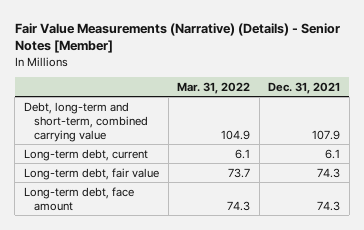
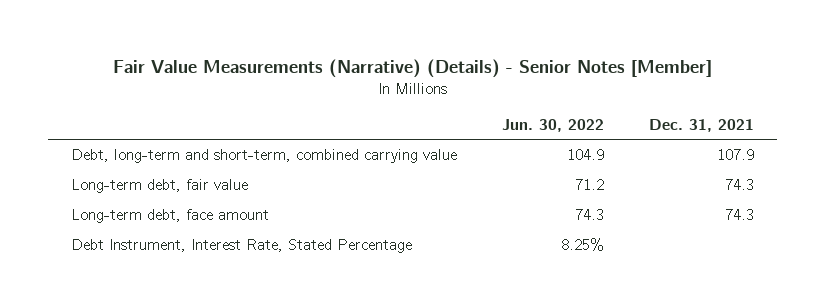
- | Mar. 31, 2022 | Dec. 31, 2021
+ | Jun. 30, 2022 | Dec. 31, 2021
- Long-term debt, current | 6.1 | 6.1
+ Debt Instrument, Interest Rate, Stated Percentage | 8.25% |

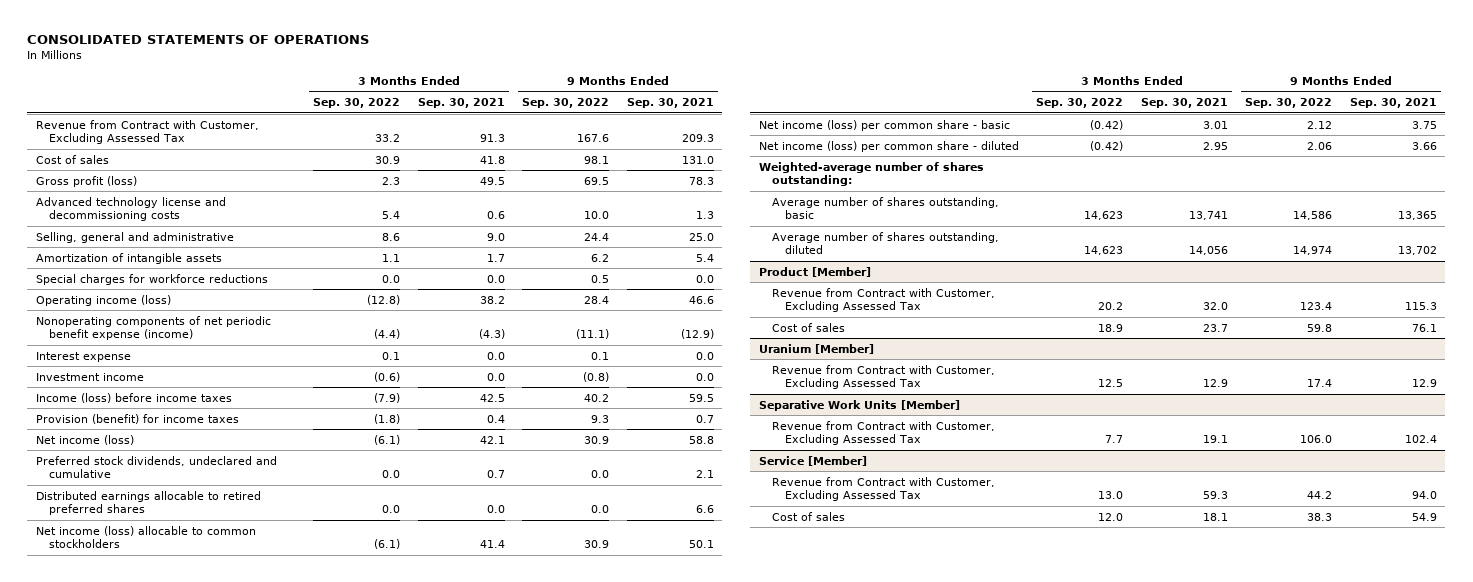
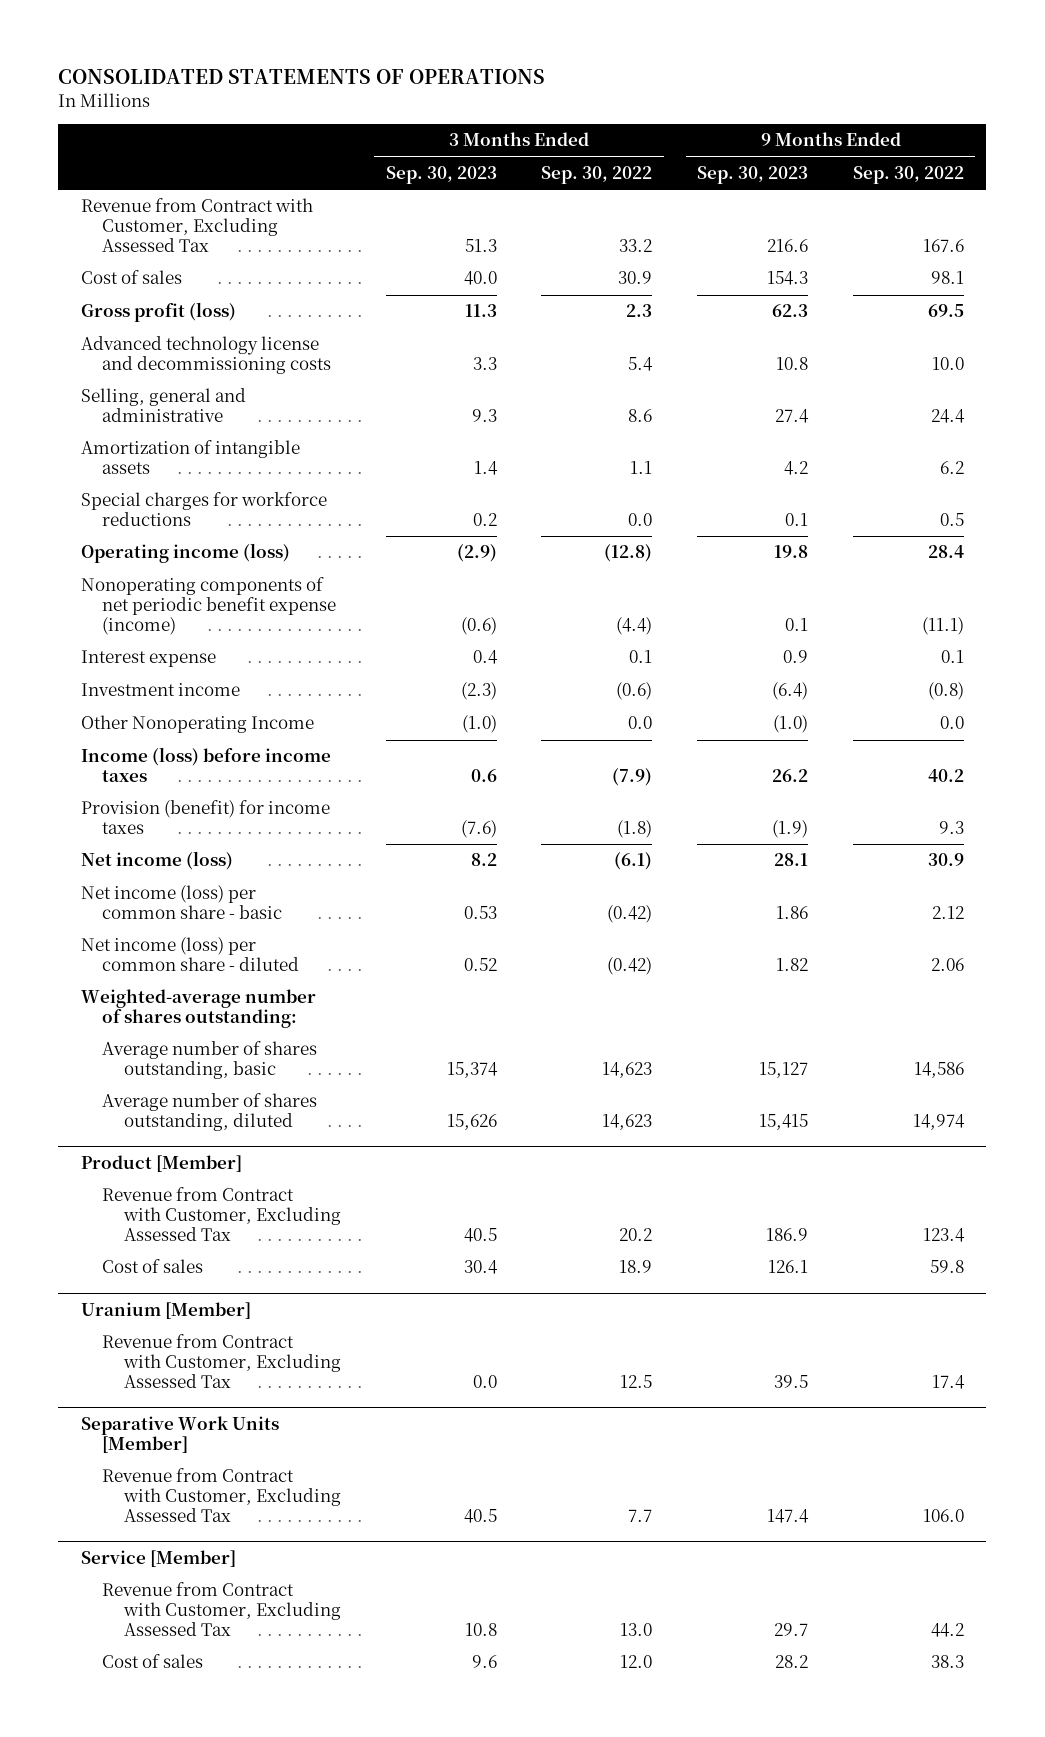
- | 3 Months Ended Sep. 30, 2022 | 3 Months Ended Sep. 30, 2021 | 9 Months Ended Sep. 30, 2022 | 9 Months Ended Sep. 30, 2021
+ | 3 Months Ended Sep. 30, 2023 | 3 Months Ended Sep. 30, 2022 | 9 Months Ended Sep. 30, 2023 | 9 Months Ended Sep. 30, 2022
+ Other Nonoperating Income | (1.0) | 0.0 | (1.0) | 0.0
- Preferred stock dividends, undeclared and cumulative | 0.0 | 0.7 | 0.0 | 2.1
- Distributed earnings allocable to retired preferred shares | 0.0 | 0.0 | 0.0 | 6.6
- Net income (loss) allocable to common stockholders | (6.1) | 41.4 | 30.9 | 50.1

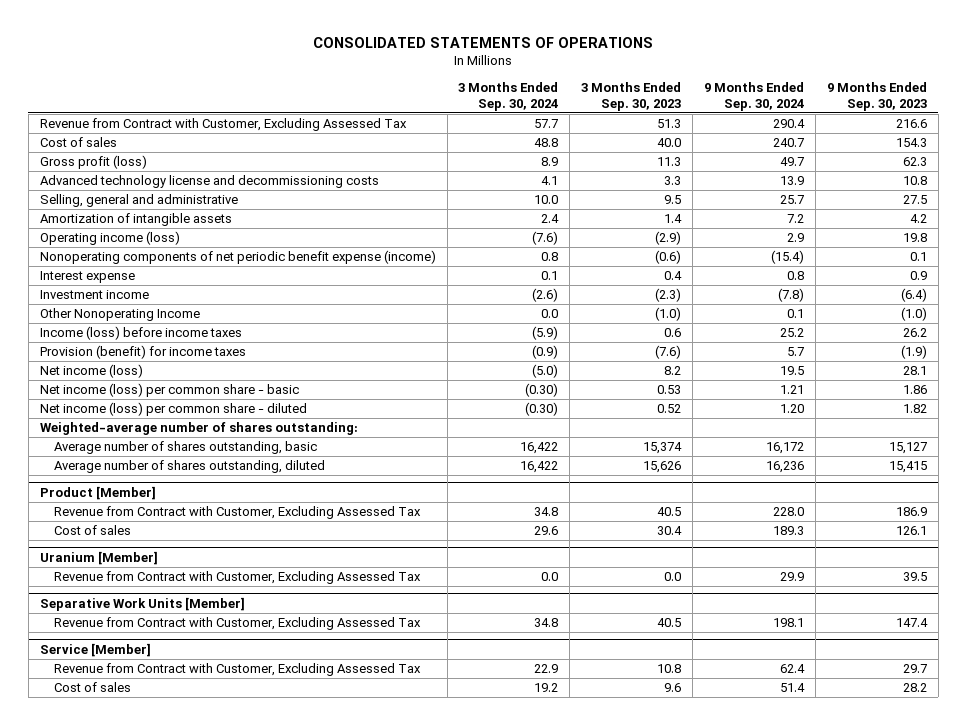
- | 3 Months Ended Sep. 30, 2023 | 3 Months Ended Sep. 30, 2022 | 9 Months Ended Sep. 30, 2023 | 9 Months Ended Sep. 30, 2022
+ | 3 Months Ended Sep. 30, 2024 | 3 Months Ended Sep. 30, 2023 | 9 Months Ended Sep. 30, 2024 | 9 Months Ended Sep. 30, 2023
- Selling, general and administrative | 9.3 | 8.6 | 27.4 | 24.4
+ Selling, general and administrative | 10.0 | 9.5 | 25.7 | 27.5
- Special charges for workforce reductions | 0.2 | 0.0 | 0.1 | 0.5

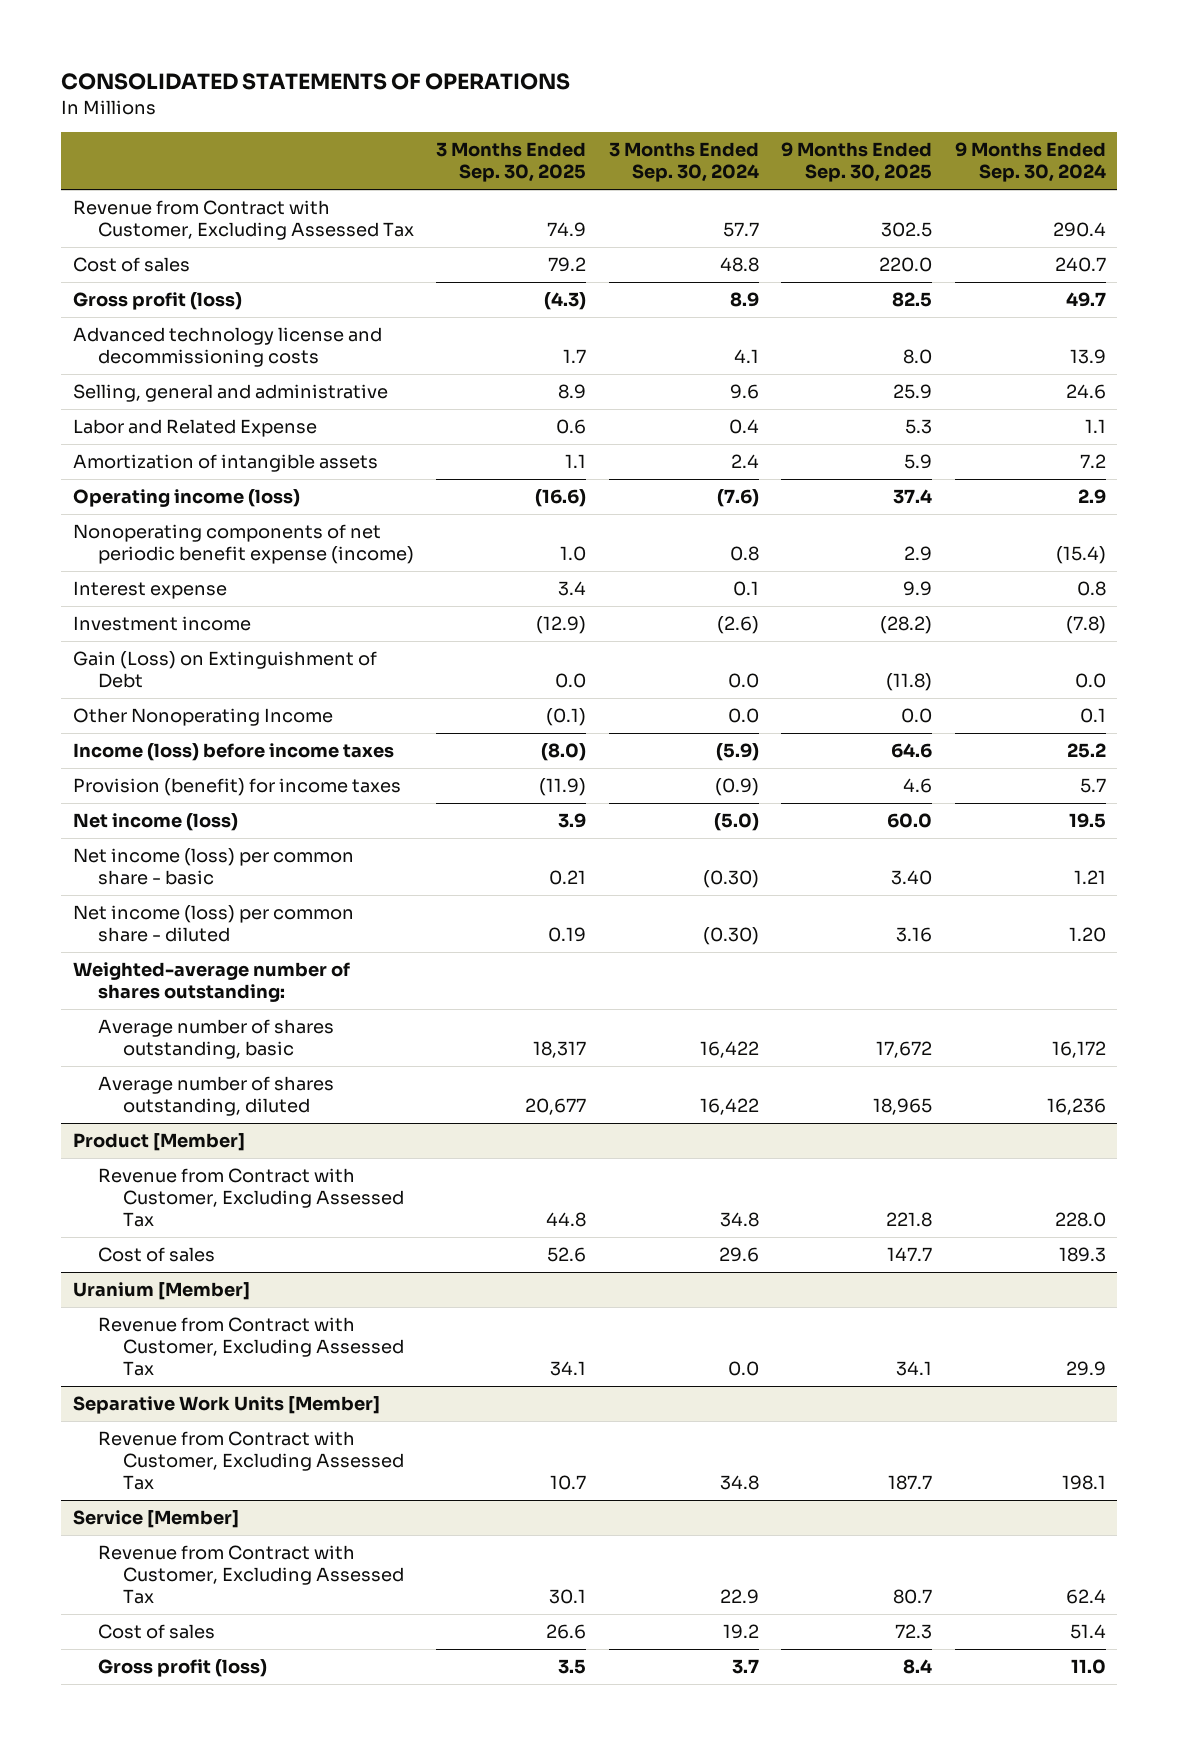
- | 3 Months Ended Sep. 30, 2024 | 3 Months Ended Sep. 30, 2023 | 9 Months Ended Sep. 30, 2024 | 9 Months Ended Sep. 30, 2023
+ | 3 Months Ended Sep. 30, 2025 | 3 Months Ended Sep. 30, 2024 | 9 Months Ended Sep. 30, 2025 | 9 Months Ended Sep. 30, 2024
- Selling, general and administrative | 10.0 | 9.5 | 25.7 | 27.5
+ Selling, general and administrative | 8.9 | 9.6 | 25.9 | 24.6
+ Labor and Related Expense | 0.6 | 0.4 | 5.3 | 1.1
+ Gain (Loss) on Extinguishment of Debt | 0.0 | 0.0 | (11.8) | 0.0
@ Service [Member]
+ Gross profit (loss) | 3.5 | 3.7 | 8.4 | 11.0

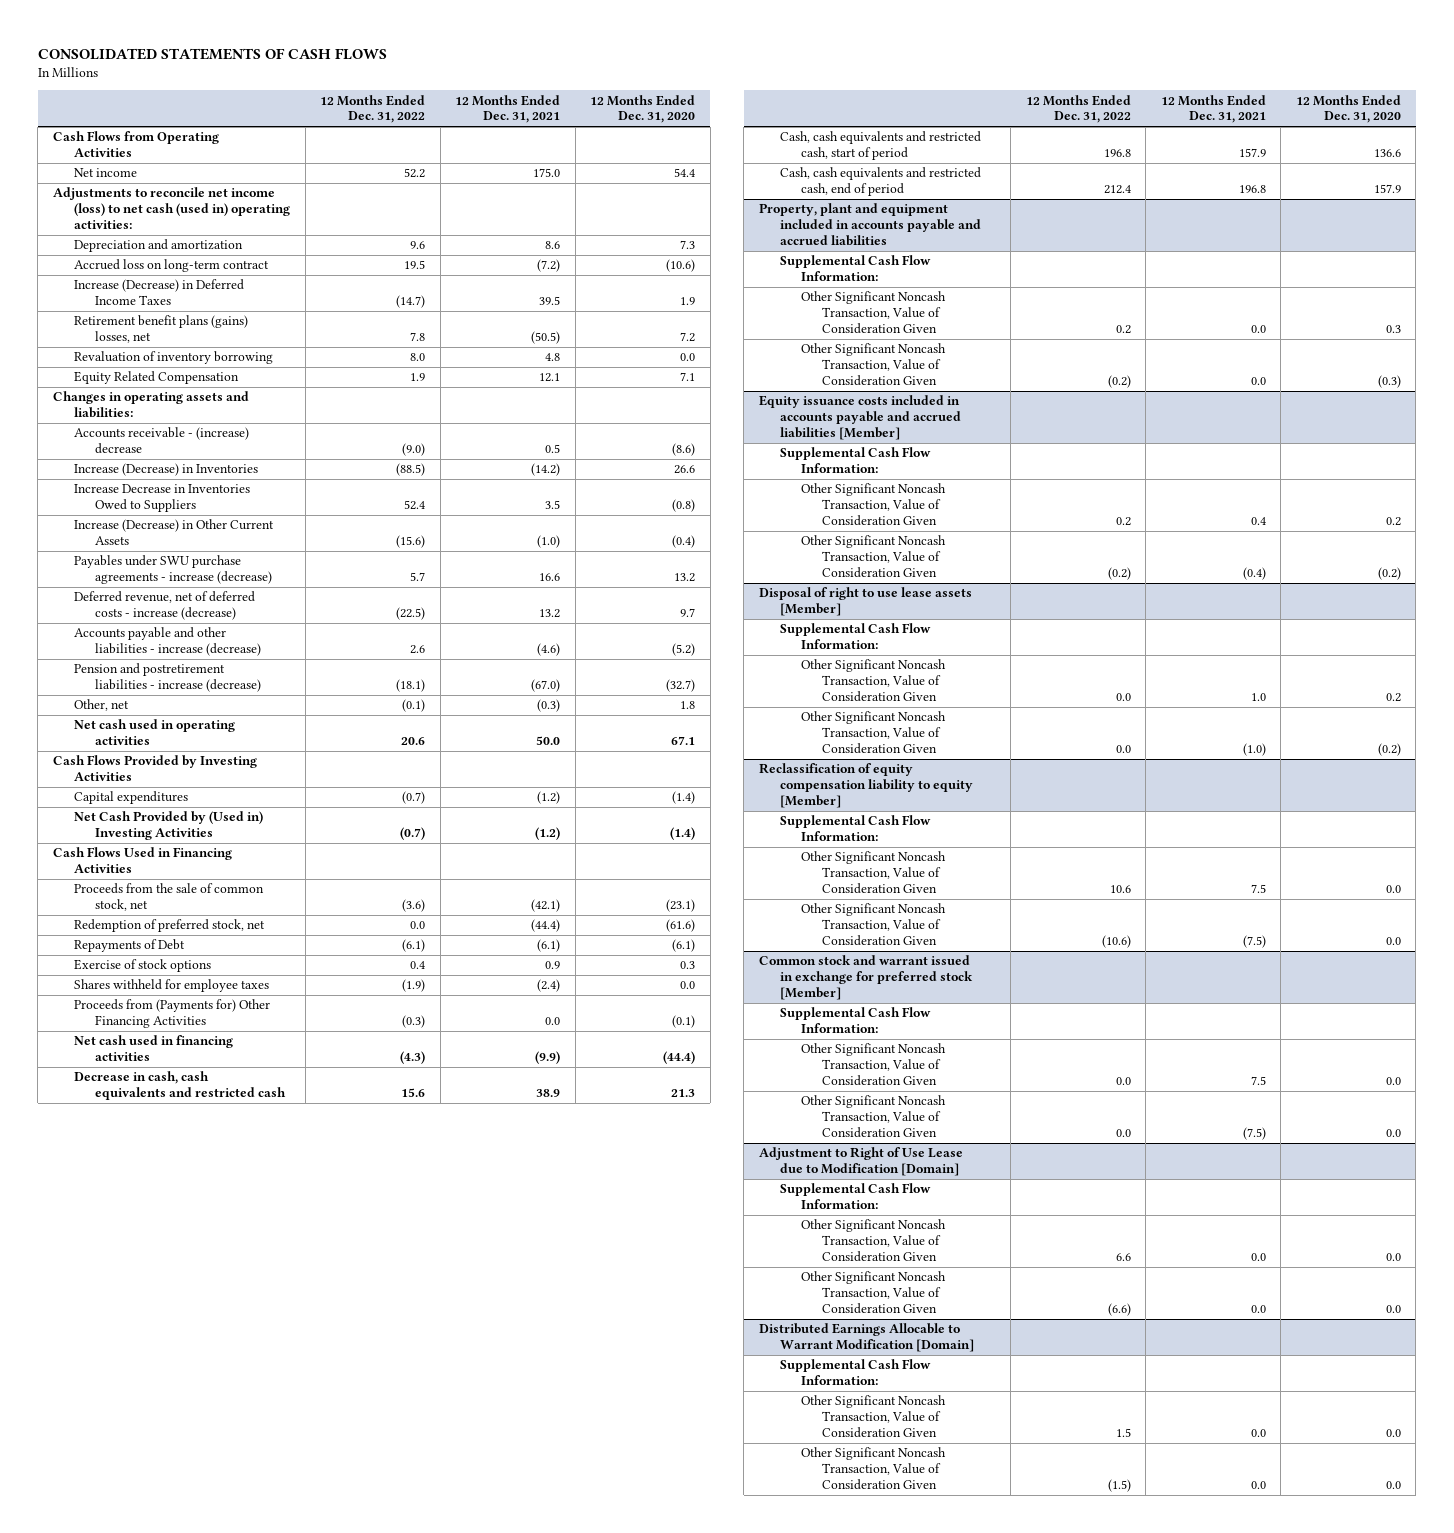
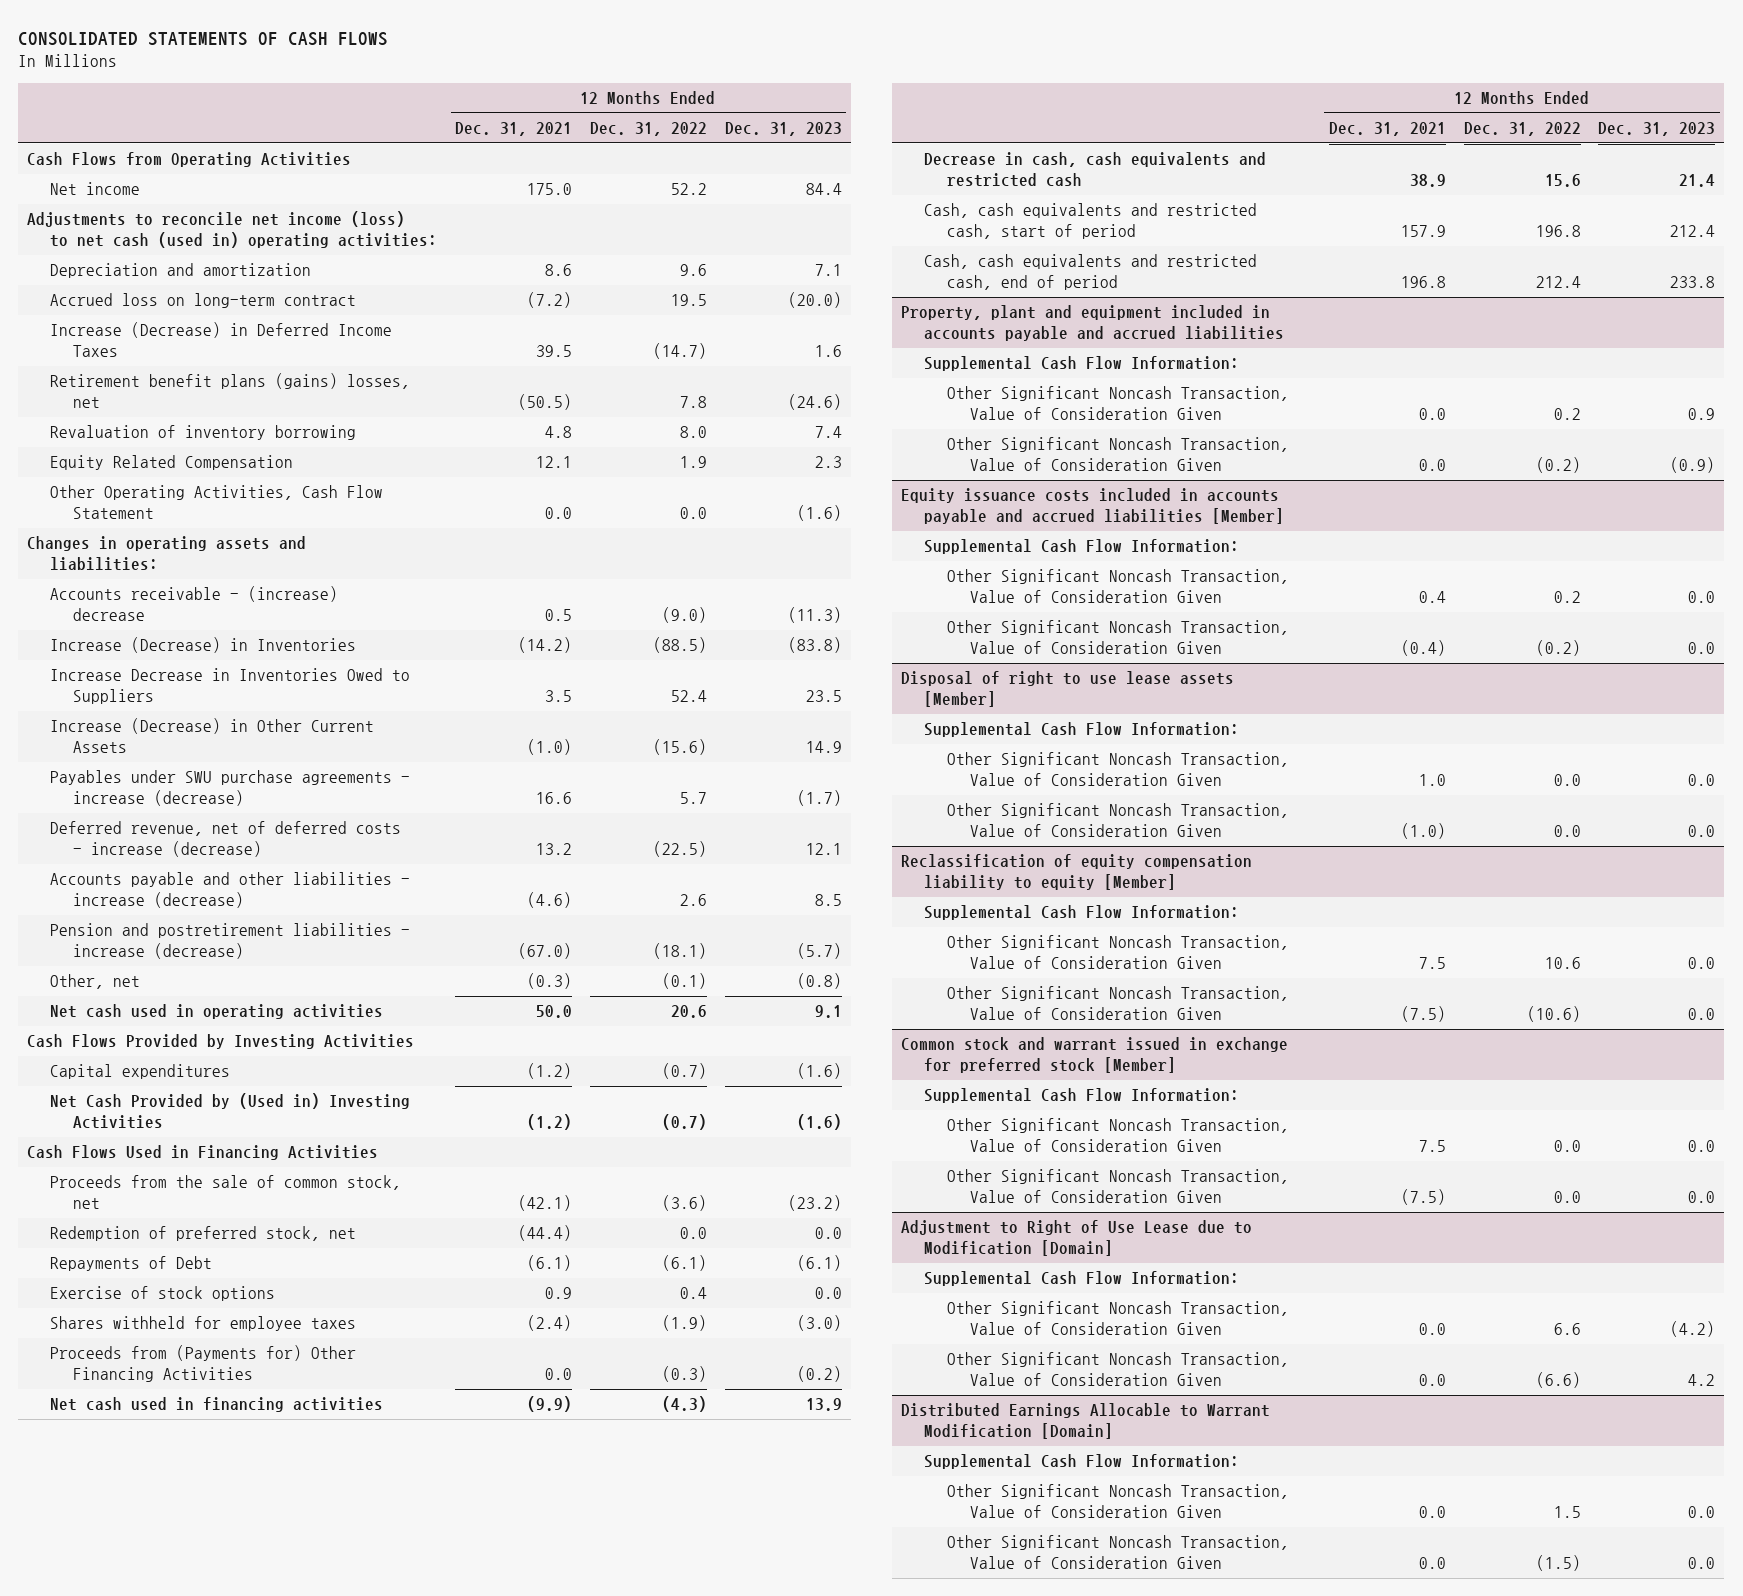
- | 12 Months Ended Dec. 31, 2022 | 12 Months Ended Dec. 31, 2021 | 12 Months Ended Dec. 31, 2020
+ | 12 Months Ended Dec. 31, 2021 | 12 Months Ended Dec. 31, 2022 | 12 Months Ended Dec. 31, 2023
+ Other Operating Activities, Cash Flow Statement | 0.0 | 0.0 | (1.6)

